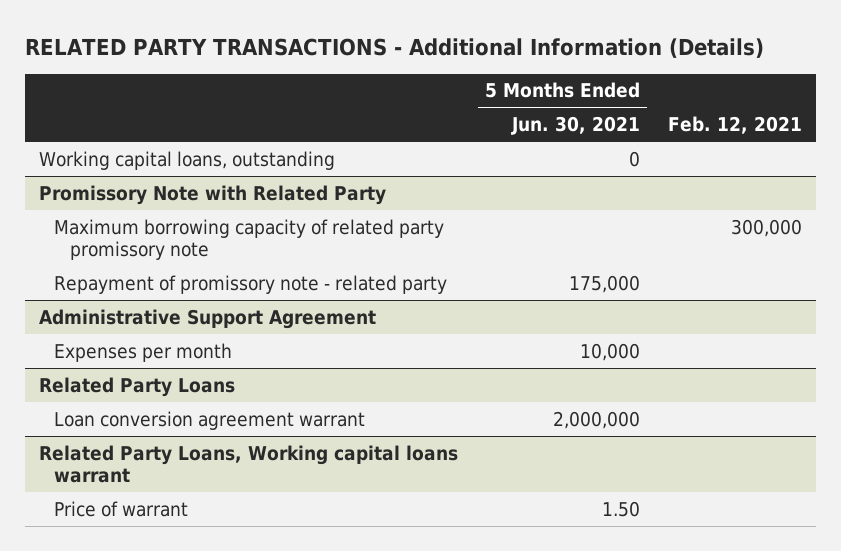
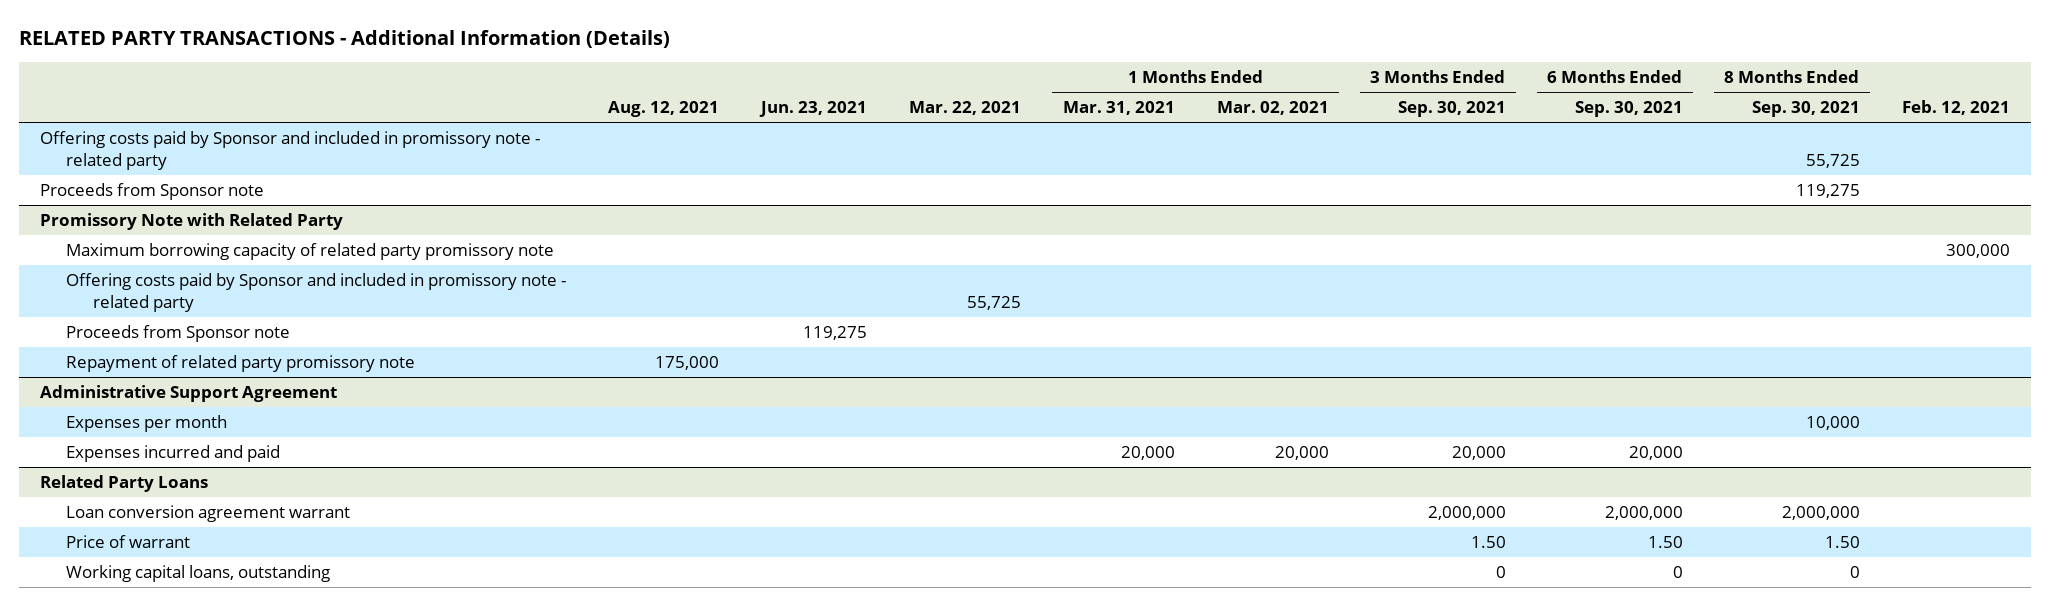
- | 5 Months Ended Jun. 30, 2021 | Feb. 12, 2021
+ | Aug. 12, 2021 | Jun. 23, 2021 | Mar. 22, 2021 | 1 Months Ended Mar. 31, 2021 | 1 Months Ended Mar. 02, 2021 | 3 Months Ended Sep. 30, 2021 | 6 Months Ended Sep. 30, 2021 | 8 Months Ended Sep. 30, 2021 | Feb. 12, 2021
- Working capital loans, outstanding | 0 |
+ Offering costs paid by Sponsor and included in promissory note - related party | | | | | | | | 55,725 |
+ Proceeds from Sponsor note | | | | | | | | 119,275 |
@ Promissory Note with Related Party
- Repayment of promissory note - related party | 175,000 |
+ Offering costs paid by Sponsor and included in promissory note - related party | | | 55,725 | | | | | |
+ Proceeds from Sponsor note | | 119,275 | | | | | | |
+ Repayment of related party promissory note | 175,000 | | | | | | | |
@ Administrative Support Agreement
+ Expenses incurred and paid | | | | 20,000 | 20,000 | 20,000 | 20,000 | |
- Related Party Loans, Working capital loans warrant
- Price of warrant | 1.50 |
@ Related Party Loans
+ Price of warrant | | | | | | 1.50 | 1.50 | 1.50 |
+ Working capital loans, outstanding | | | | | | 0 | 0 | 0 |

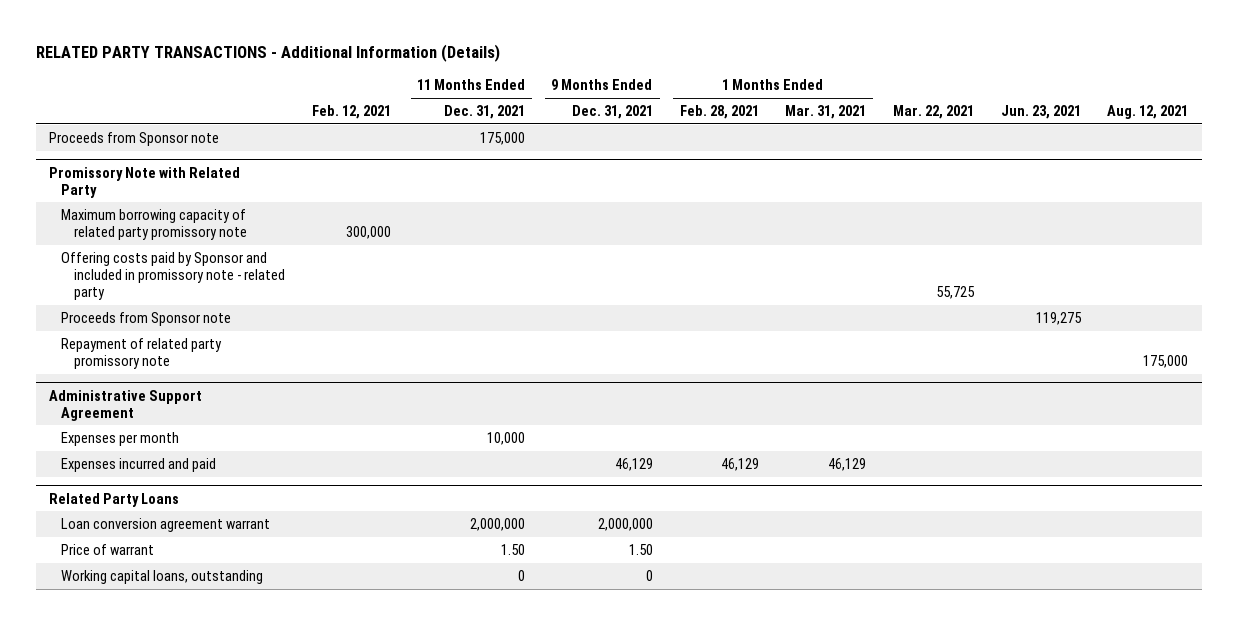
- | Aug. 12, 2021 | Jun. 23, 2021 | Mar. 22, 2021 | 1 Months Ended Mar. 31, 2021 | 1 Months Ended Mar. 02, 2021 | 3 Months Ended Sep. 30, 2021 | 6 Months Ended Sep. 30, 2021 | 8 Months Ended Sep. 30, 2021 | Feb. 12, 2021
+ | Feb. 12, 2021 | 11 Months Ended Dec. 31, 2021 | 9 Months Ended Dec. 31, 2021 | 1 Months Ended Feb. 28, 2021 | 1 Months Ended Mar. 31, 2021 | Mar. 22, 2021 | Jun. 23, 2021 | Aug. 12, 2021
- Offering costs paid by Sponsor and included in promissory note - related party | | | | | | | | 55,725 |
@ Administrative Support Agreement
- Expenses incurred and paid | | | | 20,000 | 20,000 | 20,000 | 20,000 | |
+ Expenses incurred and paid | | | 46,129 | 46,129 | 46,129 | | |

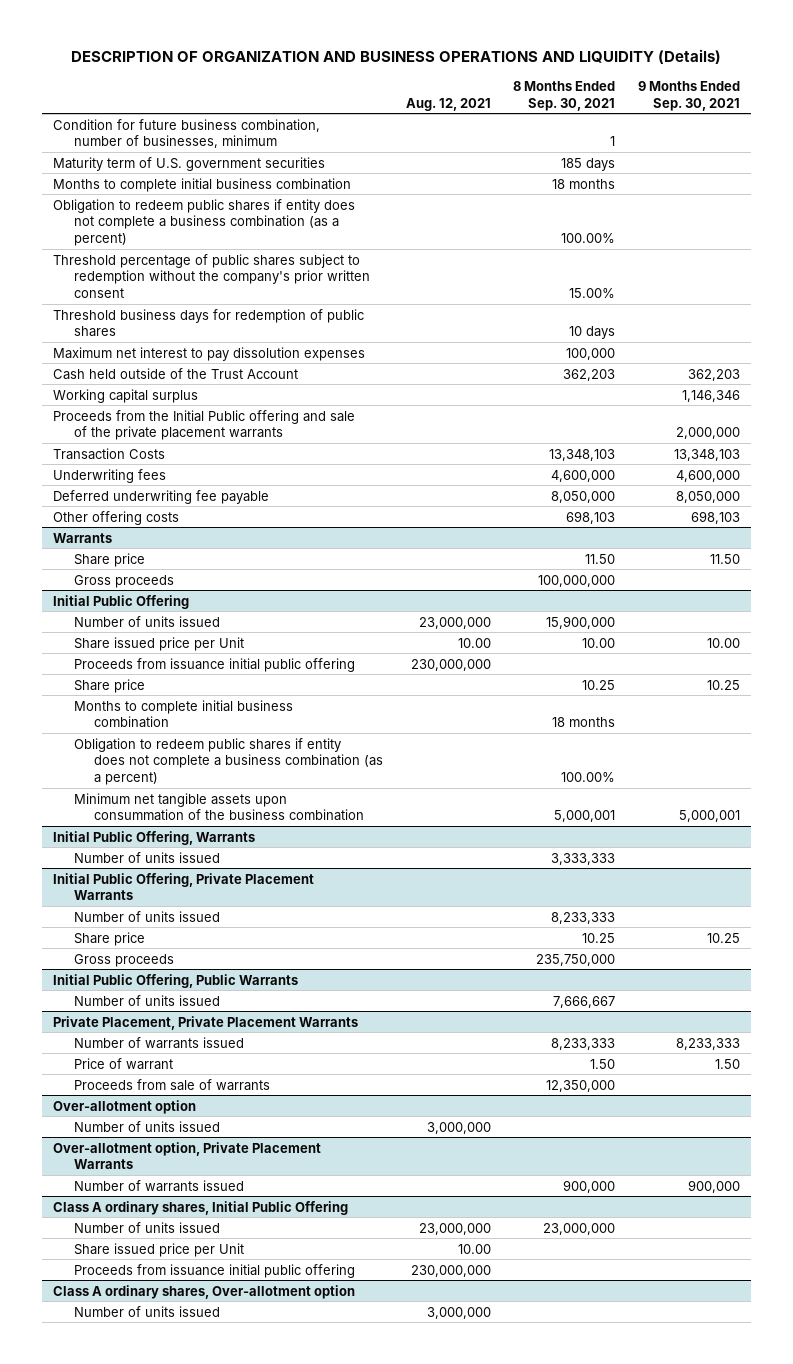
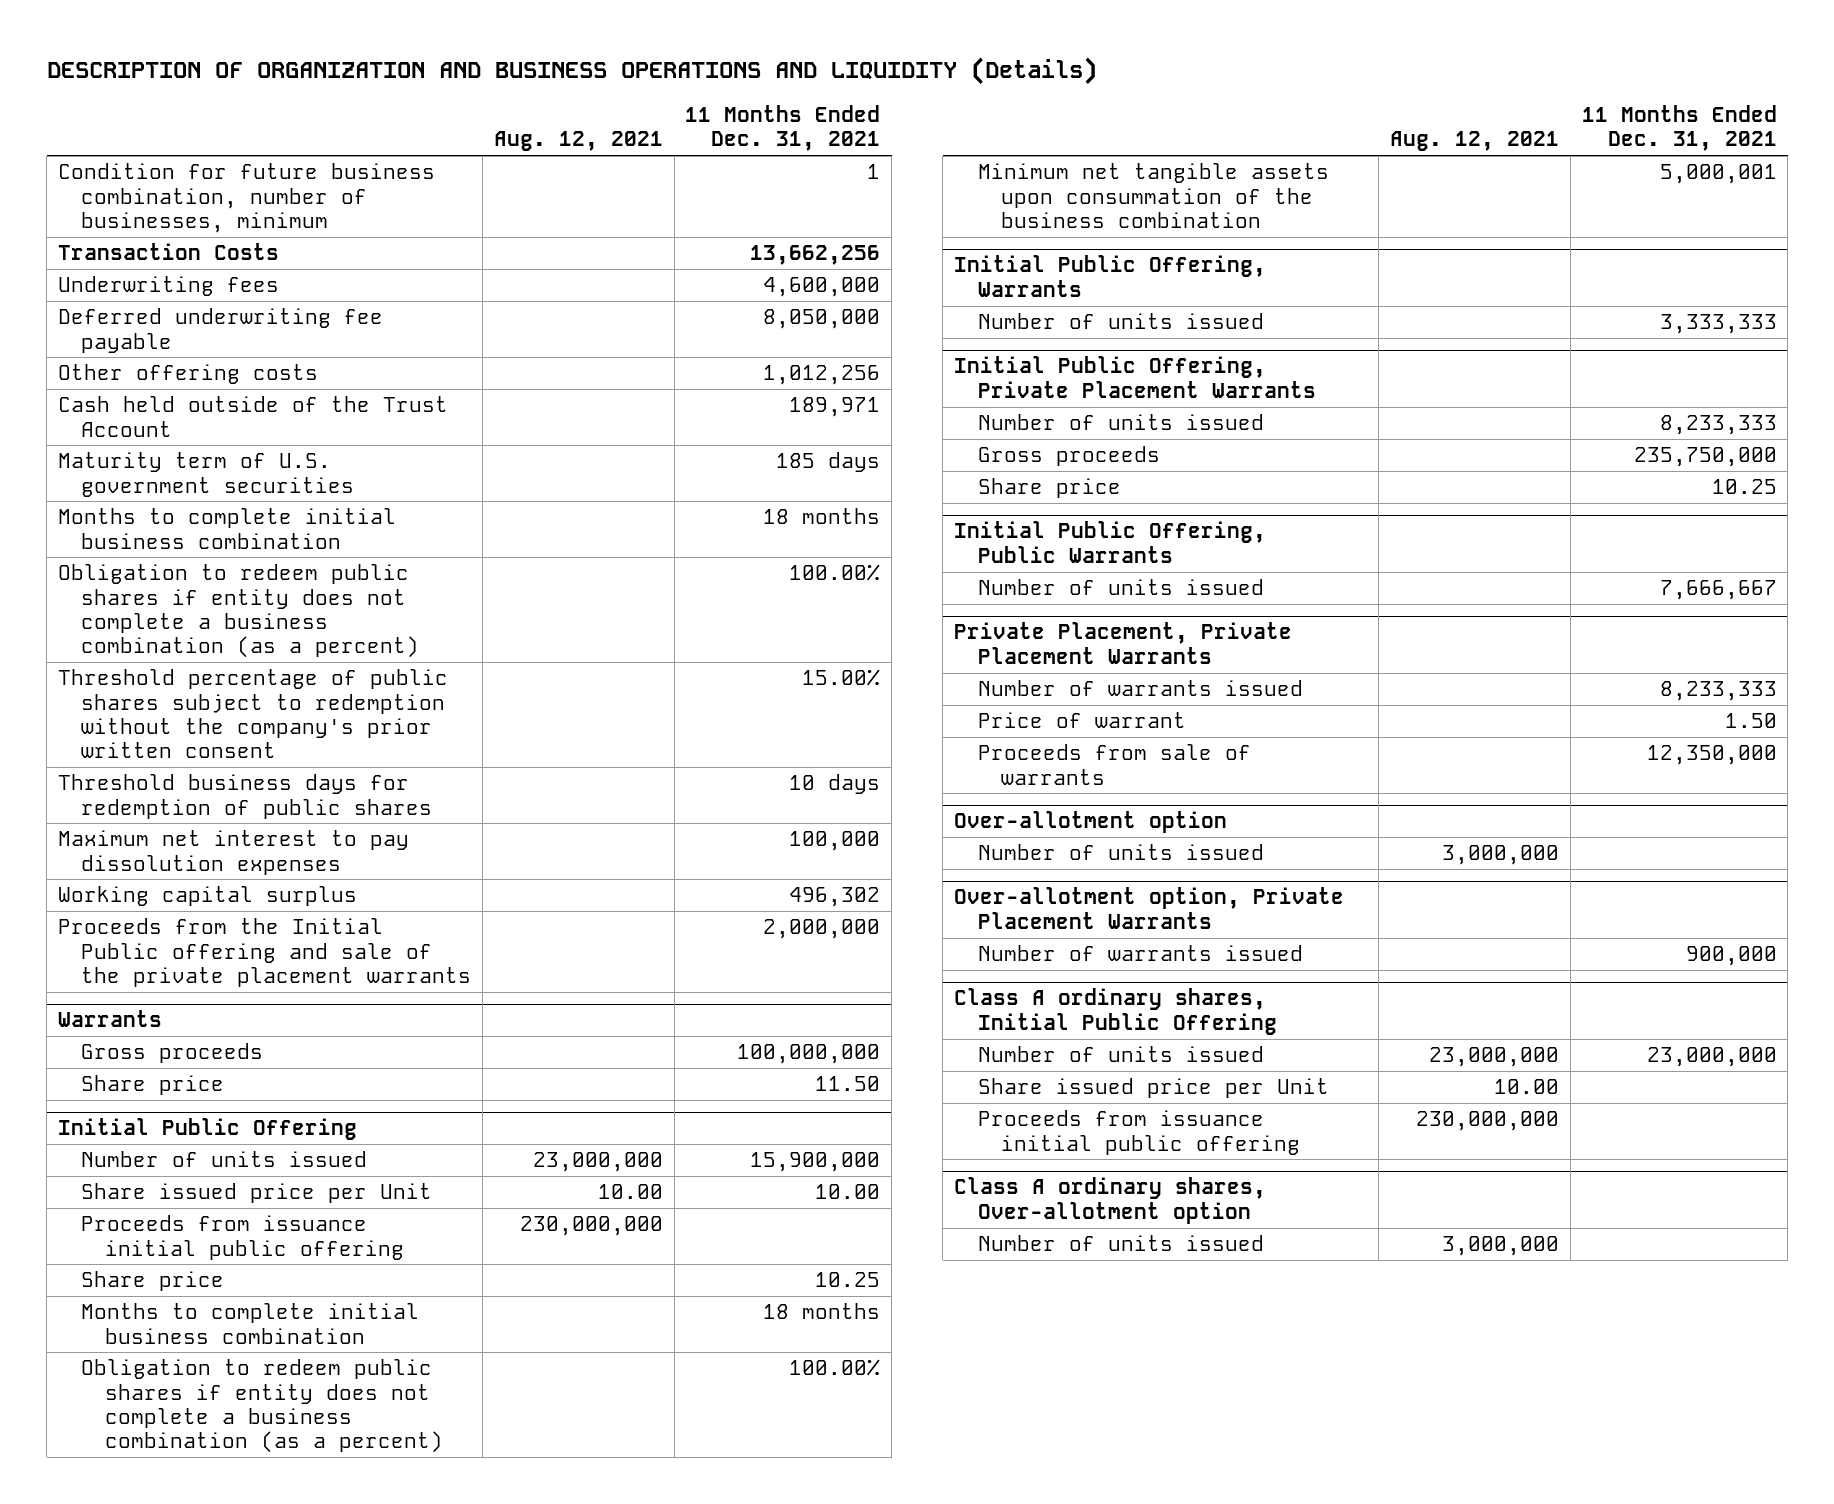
- | Aug. 12, 2021 | 8 Months Ended Sep. 30, 2021 | 9 Months Ended Sep. 30, 2021
+ | Aug. 12, 2021 | 11 Months Ended Dec. 31, 2021
moved up: Transaction Costs | | 13,662,256
moved up: Underwriting fees | | 4,600,000
moved up: Deferred underwriting fee payable | | 8,050,000
moved up: Other offering costs | | 1,012,256
moved up: Cash held outside of the Trust Account | | 189,971
@ Warrants
moved down: Share price | | 11.50
@ Initial Public Offering, Private Placement Warrants
moved down: Share price | | 10.25

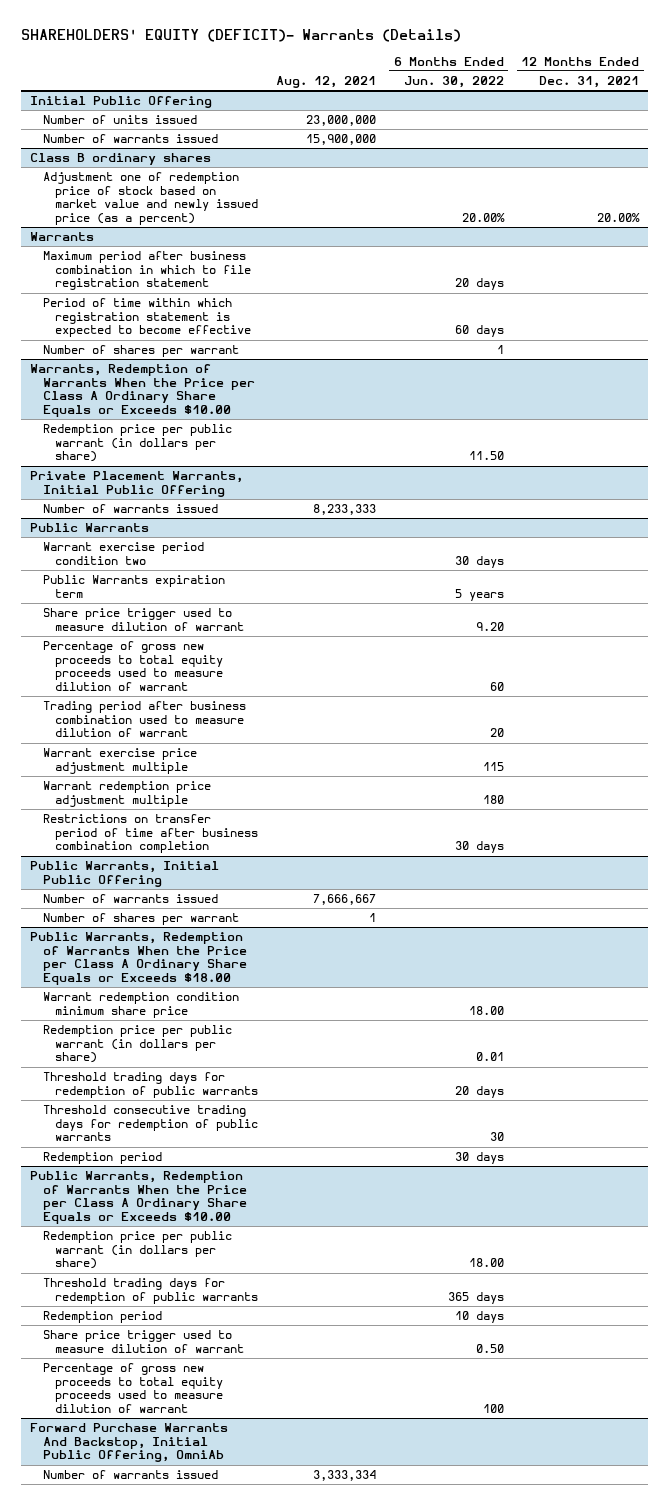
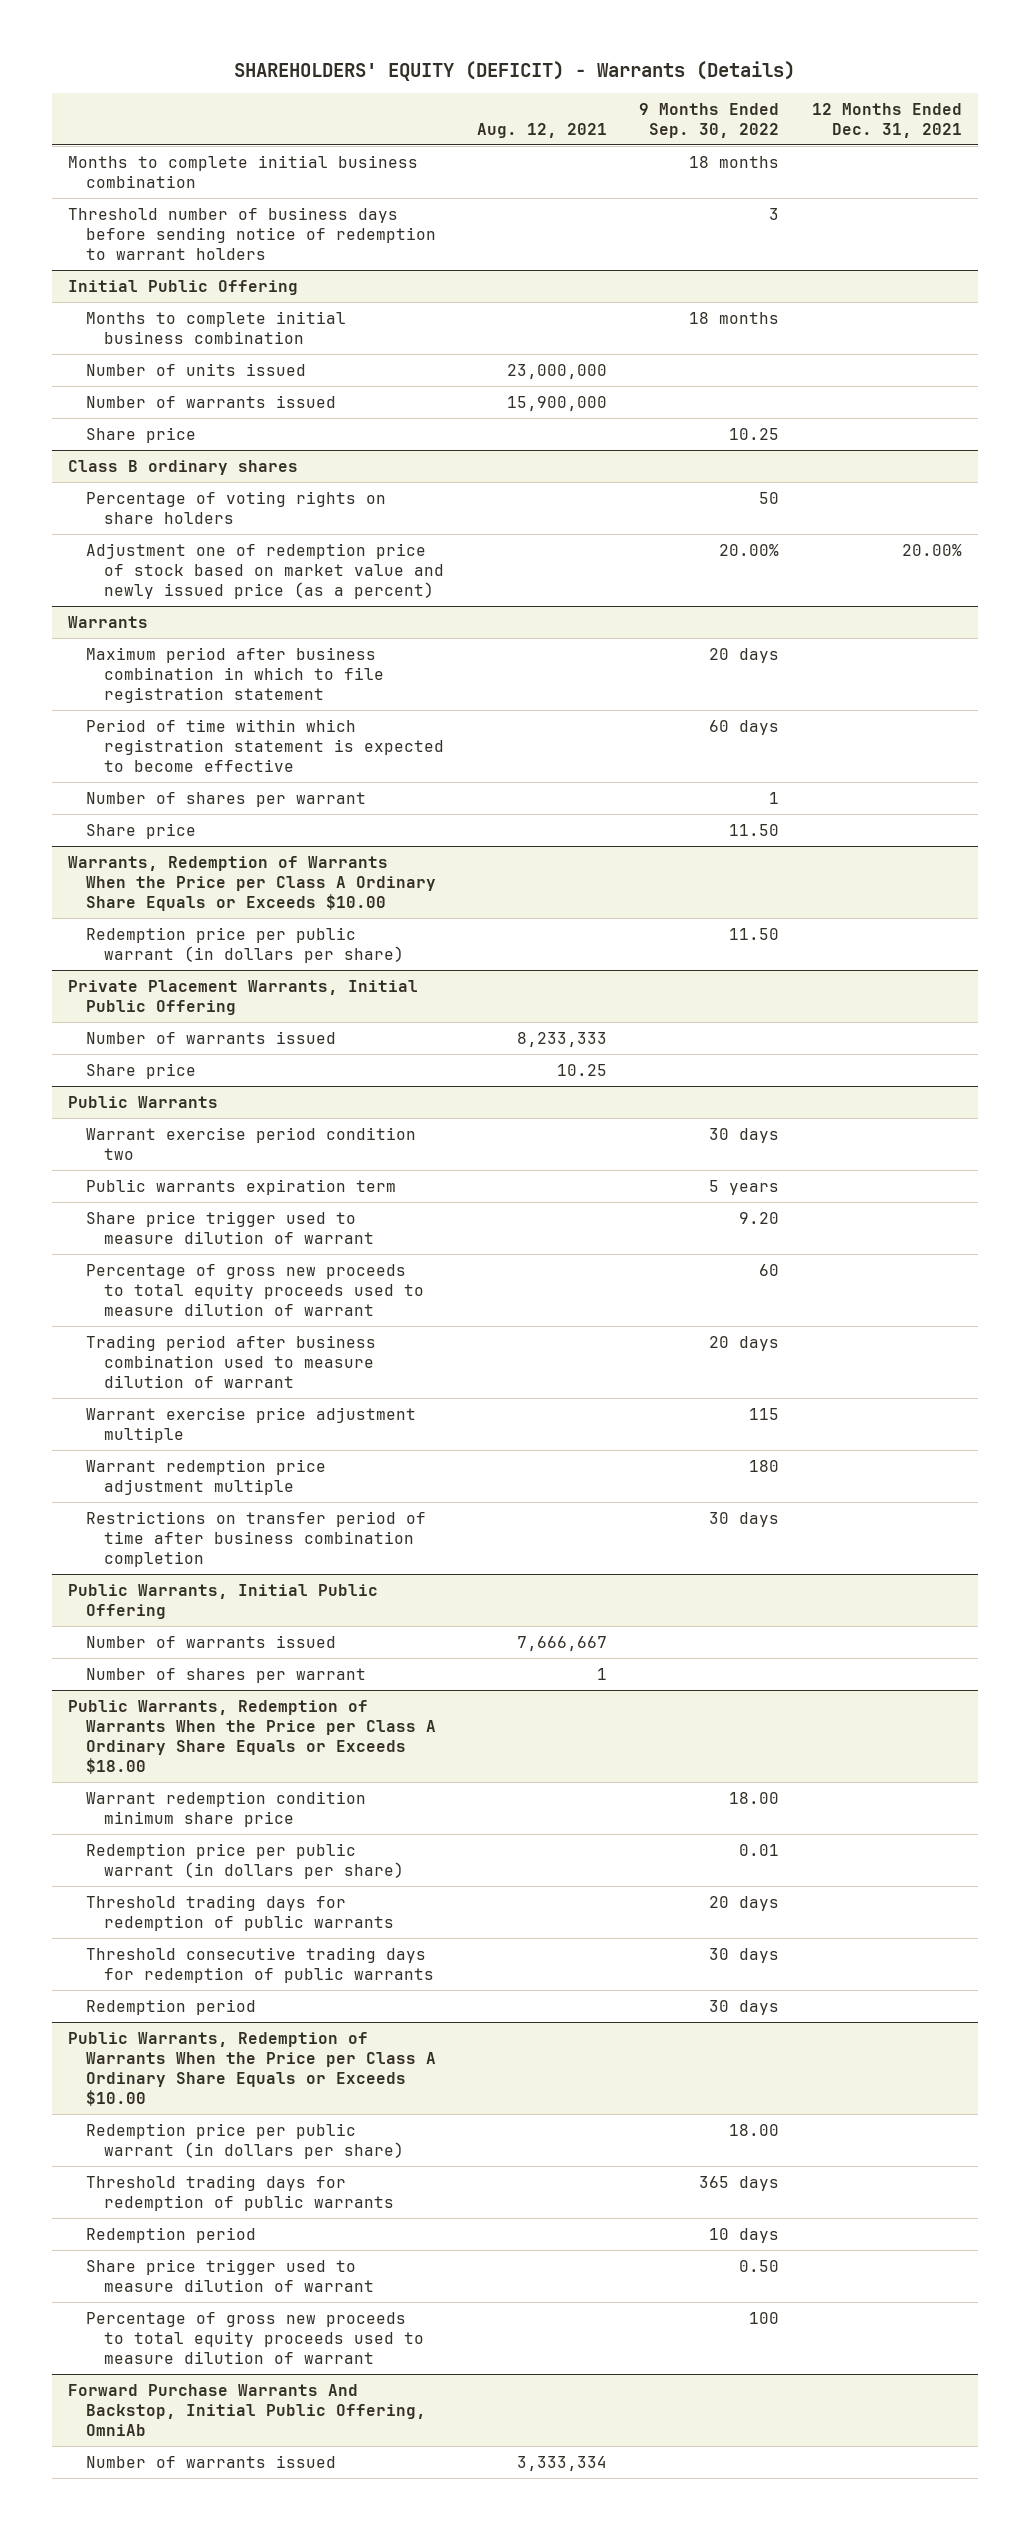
- SHAREHOLDERS' EQUITY (DEFICIT)- Warrants (Details)
+ SHAREHOLDERS' EQUITY (DEFICIT) - Warrants (Details)
- | Aug. 12, 2021 | 6 Months Ended Jun. 30, 2022 | 12 Months Ended Dec. 31, 2021
+ | Aug. 12, 2021 | 9 Months Ended Sep. 30, 2022 | 12 Months Ended Dec. 31, 2021
+ Months to complete initial business combination | | 18 months |
+ Threshold number of business days before sending notice of redemption to warrant holders | | 3 |
@ Initial Public Offering
+ Months to complete initial business combination | | 18 months |
+ Share price | | 10.25 |
@ Class B ordinary shares
+ Percentage of voting rights on share holders | | 50 |
@ Warrants
+ Share price | | 11.50 |
@ Private Placement Warrants, Initial Public Offering
+ Share price | 10.25 | |
@ Public Warrants
- Public Warrants expiration term | | 5 years |
+ Public warrants expiration term | | 5 years |

